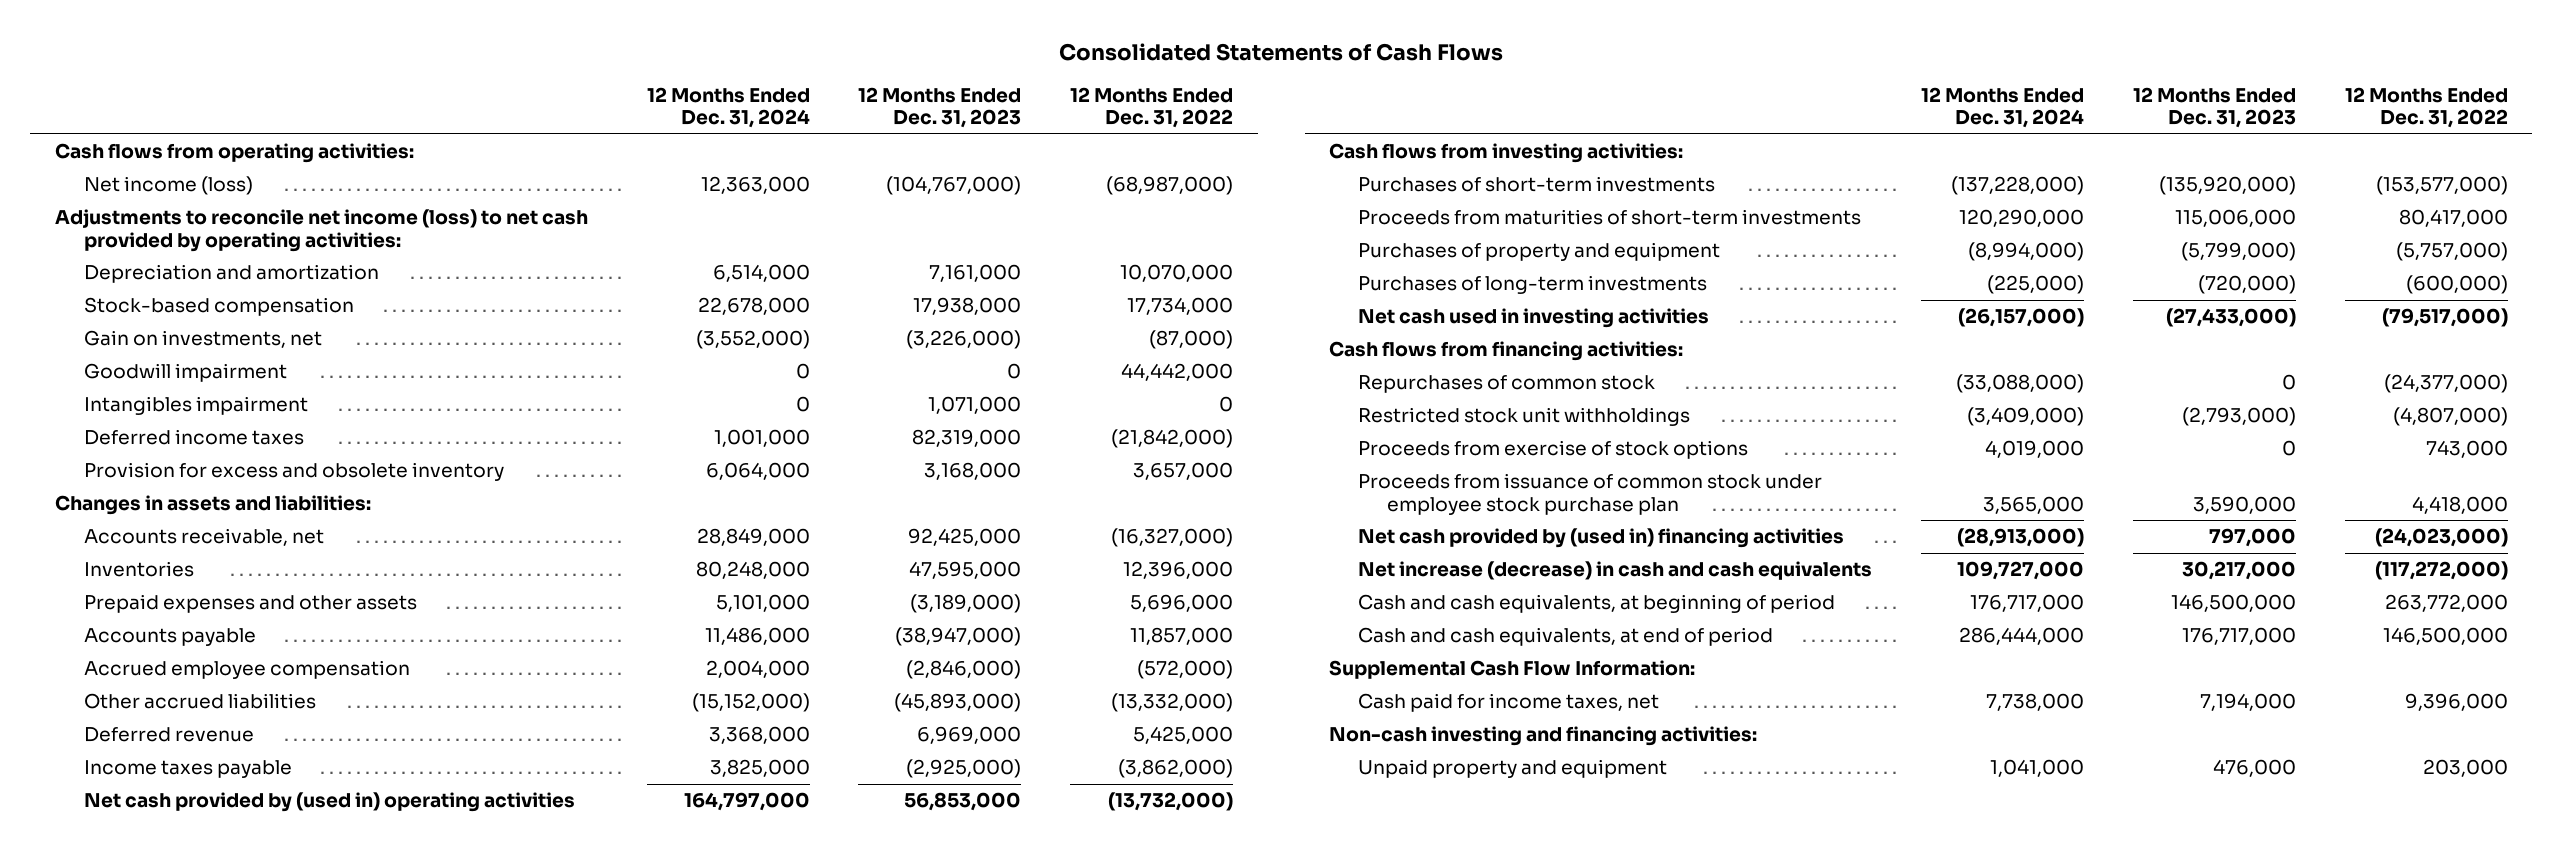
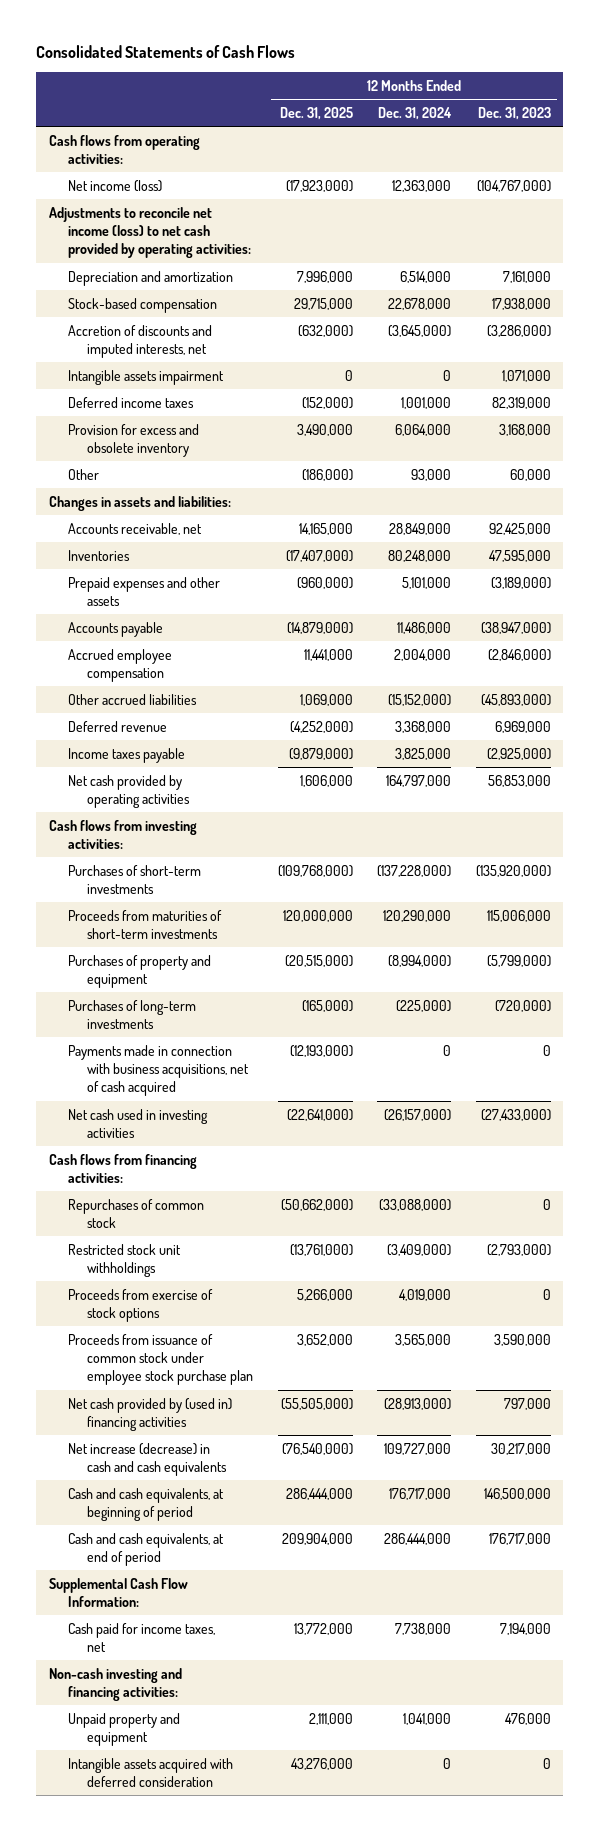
- | 12 Months Ended Dec. 31, 2024 | 12 Months Ended Dec. 31, 2023 | 12 Months Ended Dec. 31, 2022
+ | 12 Months Ended Dec. 31, 2025 | 12 Months Ended Dec. 31, 2024 | 12 Months Ended Dec. 31, 2023
- Gain on investments, net | (3,552,000) | (3,226,000) | (87,000)
- Goodwill impairment | 0 | 0 | 44,442,000
- Intangibles impairment | 0 | 1,071,000 | 0
+ Accretion of discounts and imputed interests, net | (632,000) | (3,645,000) | (3,286,000)
+ Intangible assets impairment | 0 | 0 | 1,071,000
+ Other | (186,000) | 93,000 | 60,000
- Net cash provided by (used in) operating activities | 164,797,000 | 56,853,000 | (13,732,000)
+ Net cash provided by operating activities | 1,606,000 | 164,797,000 | 56,853,000
+ Payments made in connection with business acquisitions, net of cash acquired | (12,193,000) | 0 | 0
+ Intangible assets acquired with deferred consideration | 43,276,000 | 0 | 0

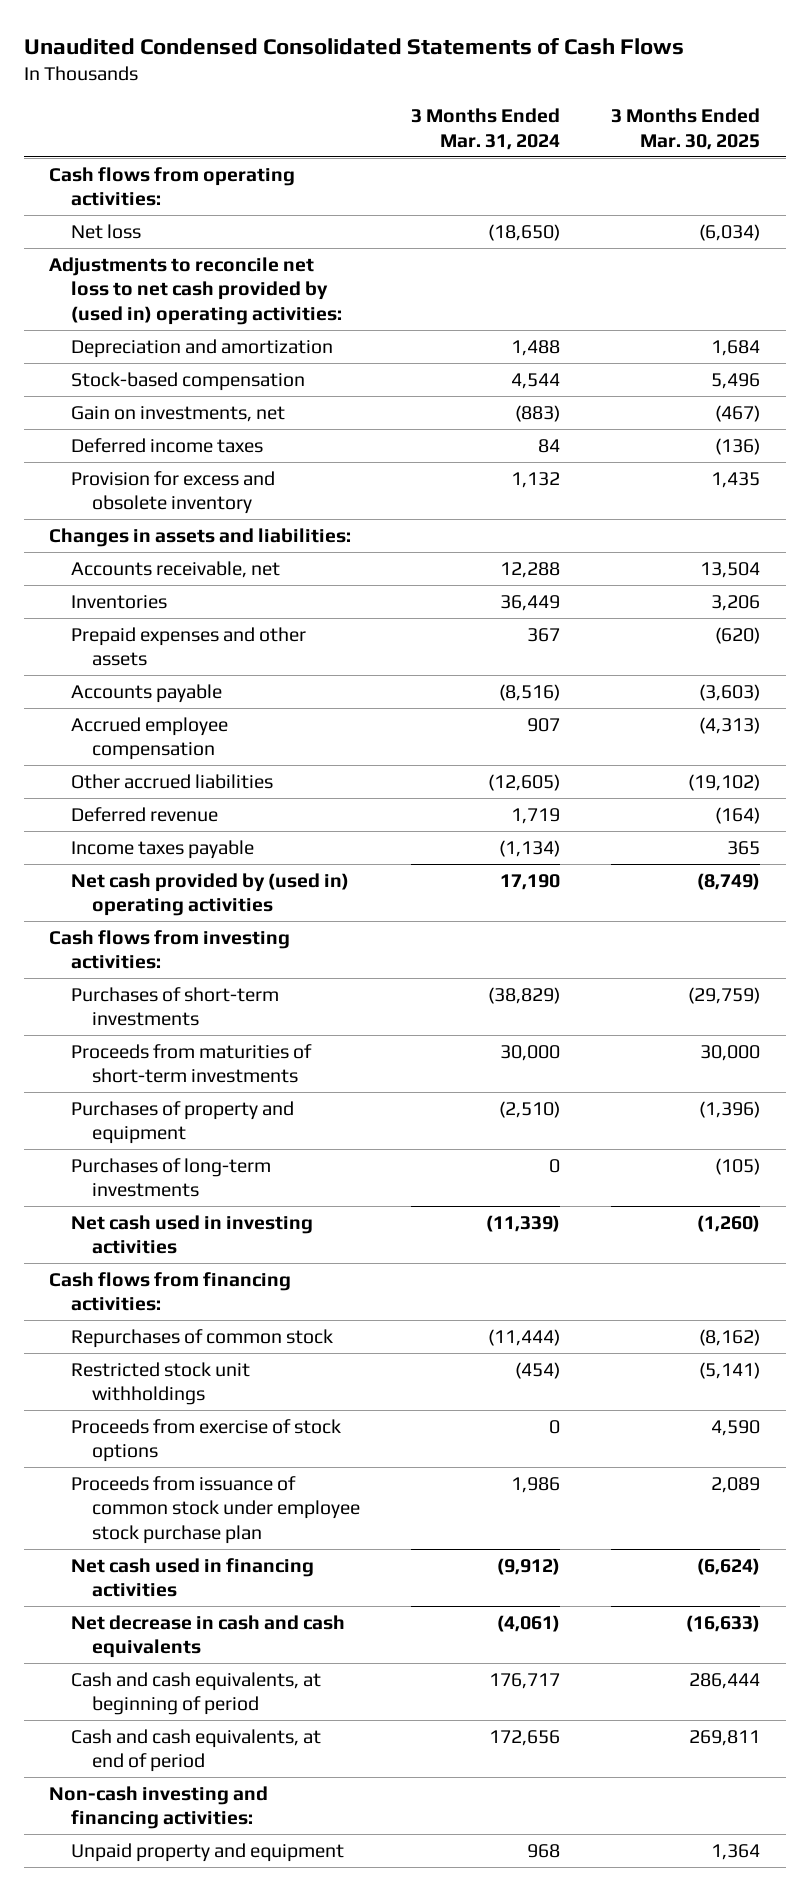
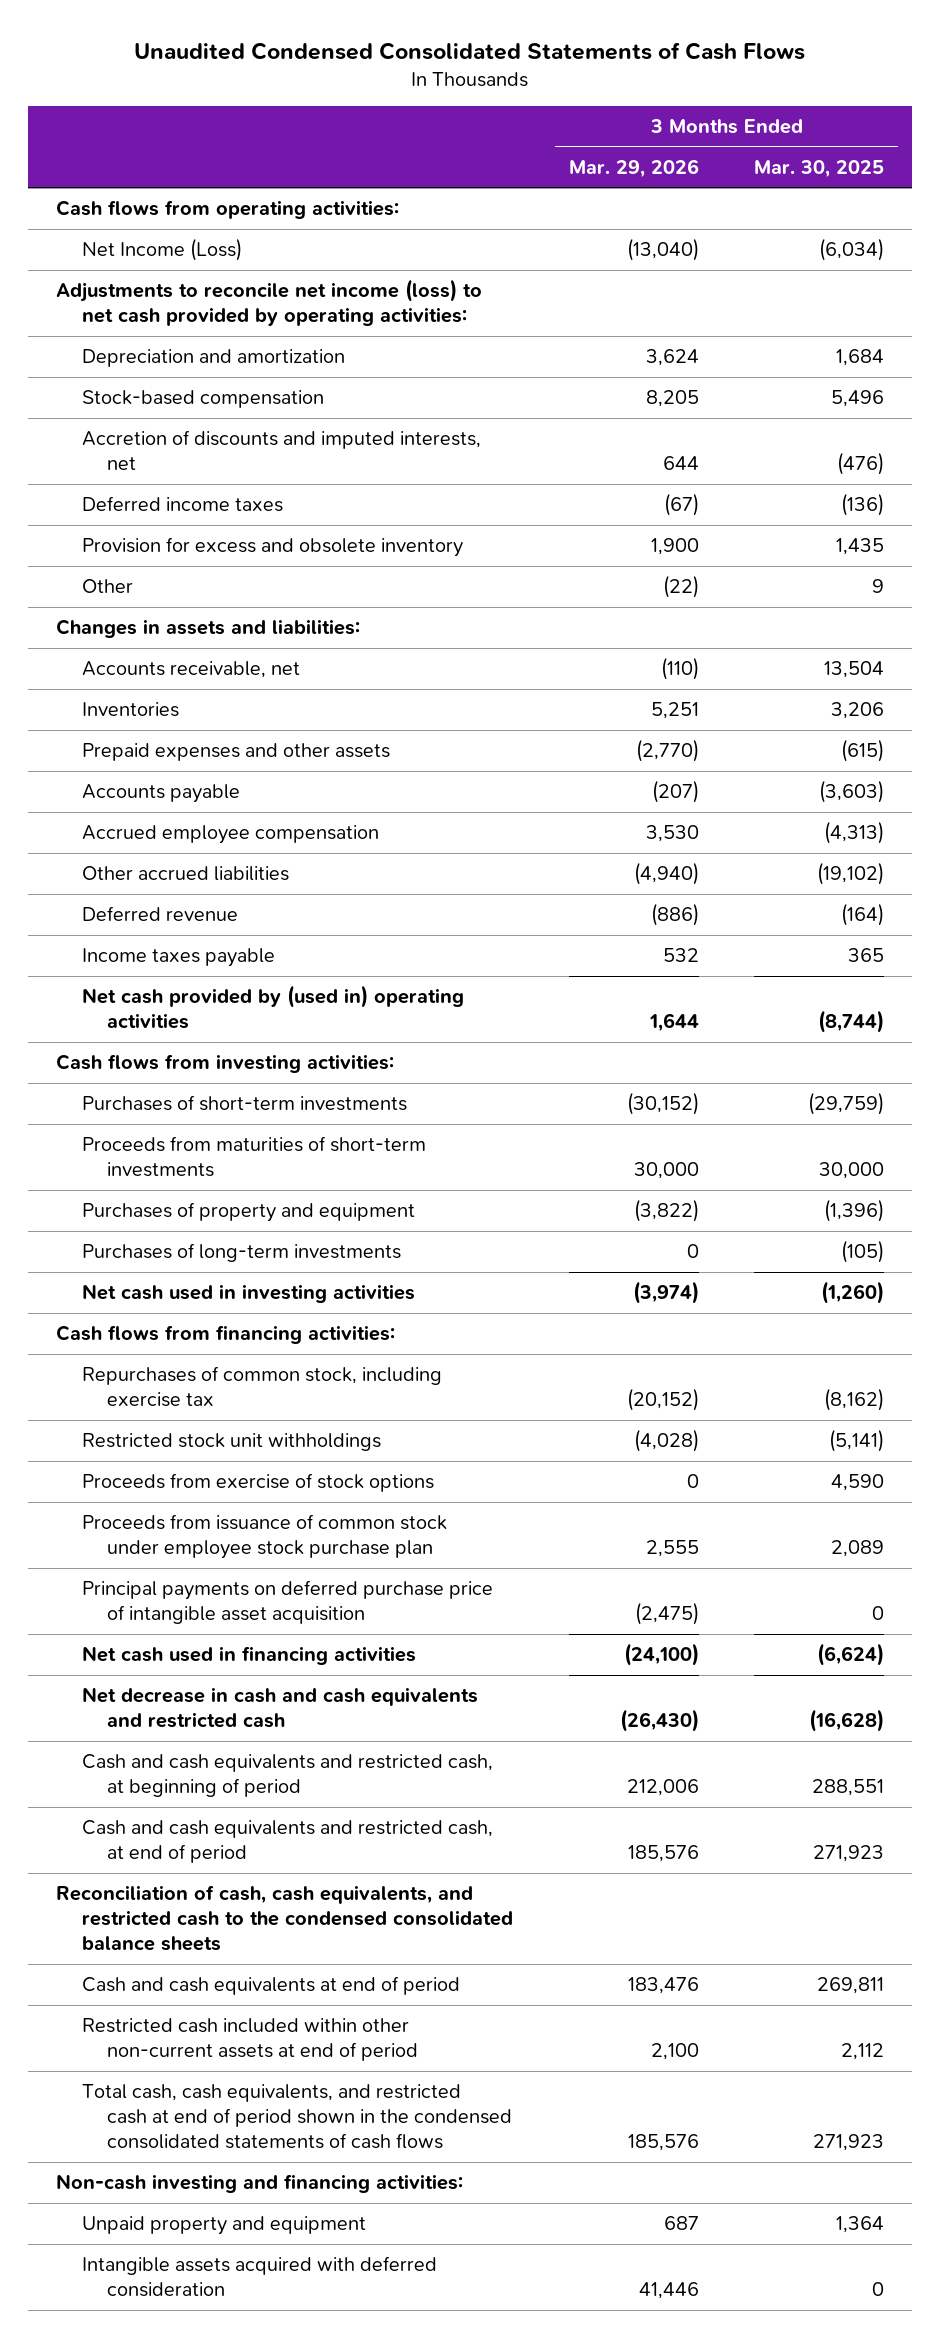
- | 3 Months Ended Mar. 31, 2024 | 3 Months Ended Mar. 30, 2025
+ | 3 Months Ended Mar. 29, 2026 | 3 Months Ended Mar. 30, 2025
- Net loss | (18,650) | (6,034)
- Adjustments to reconcile net loss to net cash provided by (used in) operating activities:
+ Net Income (Loss) | (13,040) | (6,034)
+ Adjustments to reconcile net income (loss) to net cash provided by operating activities:
- Gain on investments, net | (883) | (467)
+ Accretion of discounts and imputed interests, net | 644 | (476)
+ Other | (22) | 9
- Prepaid expenses and other assets | 367 | (620)
+ Prepaid expenses and other assets | (2,770) | (615)
- Net cash provided by (used in) operating activities | 17,190 | (8,749)
+ Net cash provided by (used in) operating activities | 1,644 | (8,744)
- Repurchases of common stock | (11,444) | (8,162)
+ Repurchases of common stock, including exercise tax | (20,152) | (8,162)
+ Principal payments on deferred purchase price of intangible asset acquisition | (2,475) | 0
- Net decrease in cash and cash equivalents | (4,061) | (16,633)
- Cash and cash equivalents, at beginning of period | 176,717 | 286,444
- Cash and cash equivalents, at end of period | 172,656 | 269,811
+ Net decrease in cash and cash equivalents and restricted cash | (26,430) | (16,628)
+ Cash and cash equivalents and restricted cash, at beginning of period | 212,006 | 288,551
+ Cash and cash equivalents and restricted cash, at end of period | 185,576 | 271,923
+ Reconciliation of cash, cash equivalents, and restricted cash to the condensed consolidated balance sheets
+ Cash and cash equivalents at end of period | 183,476 | 269,811
+ Restricted cash included within other non-current assets at end of period | 2,100 | 2,112
+ Total cash, cash equivalents, and restricted cash at end of period shown in the condensed consolidated statements of cash flows | 185,576 | 271,923
+ Intangible assets acquired with deferred consideration | 41,446 | 0

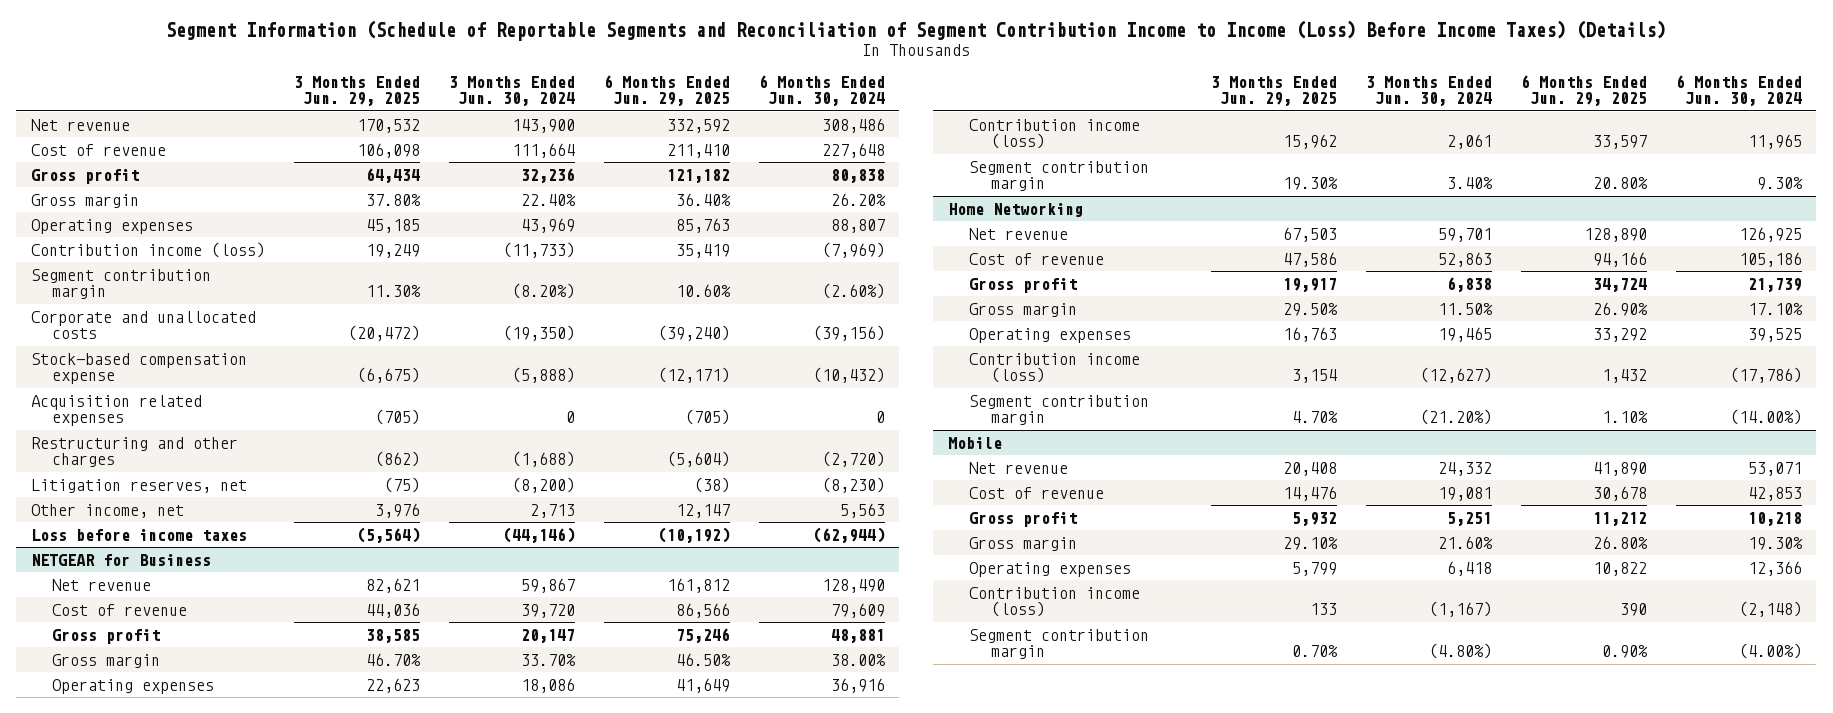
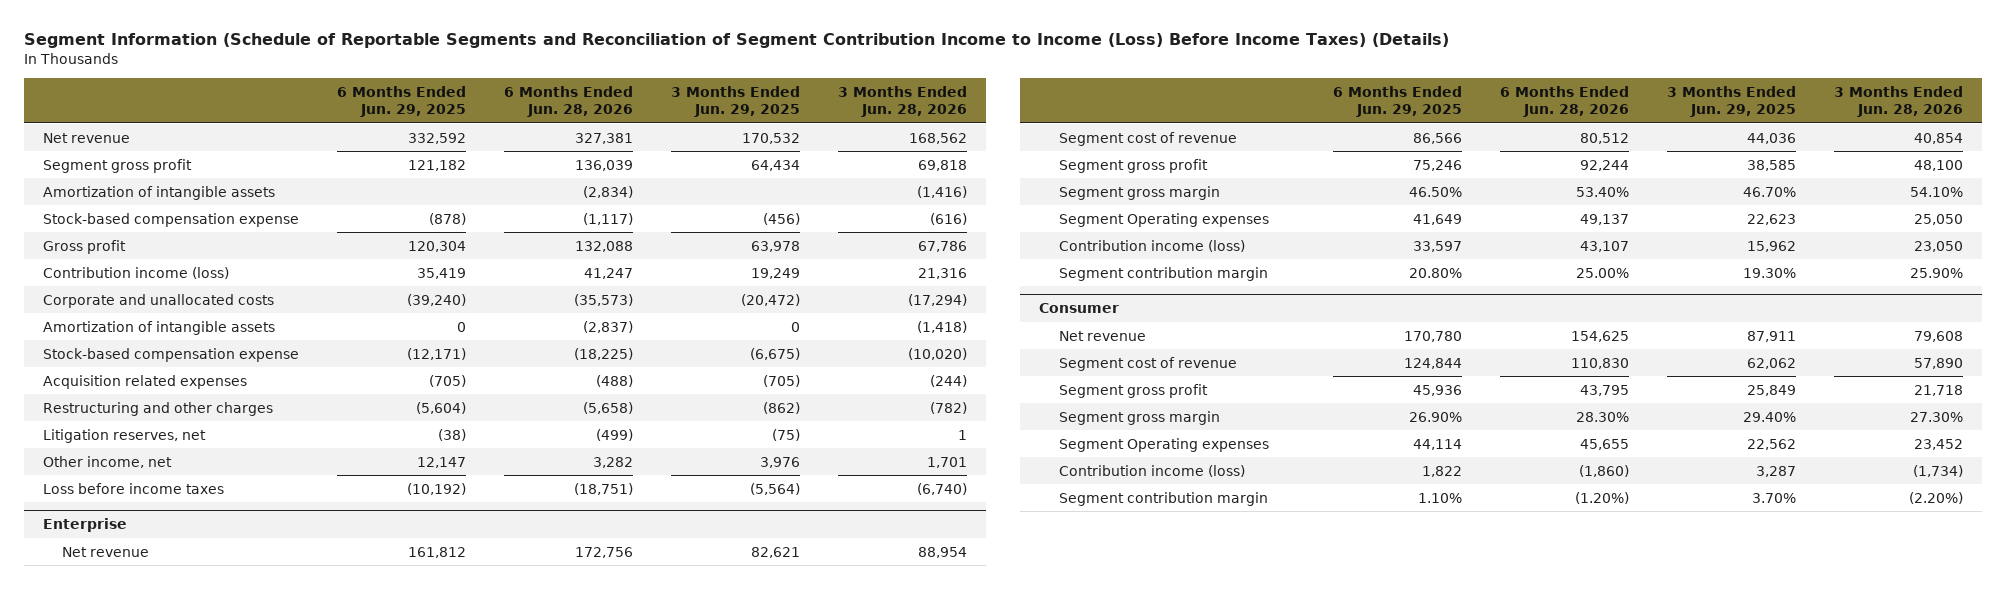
- | 3 Months Ended Jun. 29, 2025 | 3 Months Ended Jun. 30, 2024 | 6 Months Ended Jun. 29, 2025 | 6 Months Ended Jun. 30, 2024
+ | 6 Months Ended Jun. 29, 2025 | 6 Months Ended Jun. 28, 2026 | 3 Months Ended Jun. 29, 2025 | 3 Months Ended Jun. 28, 2026
- Cost of revenue | 106,098 | 111,664 | 211,410 | 227,648
- Gross profit | 64,434 | 32,236 | 121,182 | 80,838
- Gross margin | 37.80% | 22.40% | 36.40% | 26.20%
- Operating expenses | 45,185 | 43,969 | 85,763 | 88,807
+ Segment gross profit | 121,182 | 136,039 | 64,434 | 69,818
+ Amortization of intangible assets | | (2,834) | | (1,416)
+ Stock-based compensation expense | (878) | (1,117) | (456) | (616)
+ Gross profit | 120,304 | 132,088 | 63,978 | 67,786
- Segment contribution margin | 11.30% | (8.20%) | 10.60% | (2.60%)
+ Amortization of intangible assets | 0 | (2,837) | 0 | (1,418)
- NETGEAR for Business
+ Enterprise
- Cost of revenue | 44,036 | 39,720 | 86,566 | 79,609
- Gross profit | 38,585 | 20,147 | 75,246 | 48,881
- Gross margin | 46.70% | 33.70% | 46.50% | 38.00%
- Operating expenses | 22,623 | 18,086 | 41,649 | 36,916
+ Segment cost of revenue | 86,566 | 80,512 | 44,036 | 40,854
+ Segment gross profit | 75,246 | 92,244 | 38,585 | 48,100
+ Segment gross margin | 46.50% | 53.40% | 46.70% | 54.10%
+ Segment Operating expenses | 41,649 | 49,137 | 22,623 | 25,050
- Home Networking
- Net revenue | 67,503 | 59,701 | 128,890 | 126,925
- Cost of revenue | 47,586 | 52,863 | 94,166 | 105,186
- Gross profit | 19,917 | 6,838 | 34,724 | 21,739
- Gross margin | 29.50% | 11.50% | 26.90% | 17.10%
- Operating expenses | 16,763 | 19,465 | 33,292 | 39,525
- Contribution income (loss) | 3,154 | (12,627) | 1,432 | (17,786)
- Segment contribution margin | 4.70% | (21.20%) | 1.10% | (14.00%)
- Mobile
- Net revenue | 20,408 | 24,332 | 41,890 | 53,071
- Cost of revenue | 14,476 | 19,081 | 30,678 | 42,853
- Gross profit | 5,932 | 5,251 | 11,212 | 10,218
- Gross margin | 29.10% | 21.60% | 26.80% | 19.30%
- Operating expenses | 5,799 | 6,418 | 10,822 | 12,366
- Contribution income (loss) | 133 | (1,167) | 390 | (2,148)
- Segment contribution margin | 0.70% | (4.80%) | 0.90% | (4.00%)
+ Consumer
+ Net revenue | 170,780 | 154,625 | 87,911 | 79,608
+ Segment cost of revenue | 124,844 | 110,830 | 62,062 | 57,890
+ Segment gross profit | 45,936 | 43,795 | 25,849 | 21,718
+ Segment gross margin | 26.90% | 28.30% | 29.40% | 27.30%
+ Segment Operating expenses | 44,114 | 45,655 | 22,562 | 23,452
+ Contribution income (loss) | 1,822 | (1,860) | 3,287 | (1,734)
+ Segment contribution margin | 1.10% | (1.20%) | 3.70% | (2.20%)

